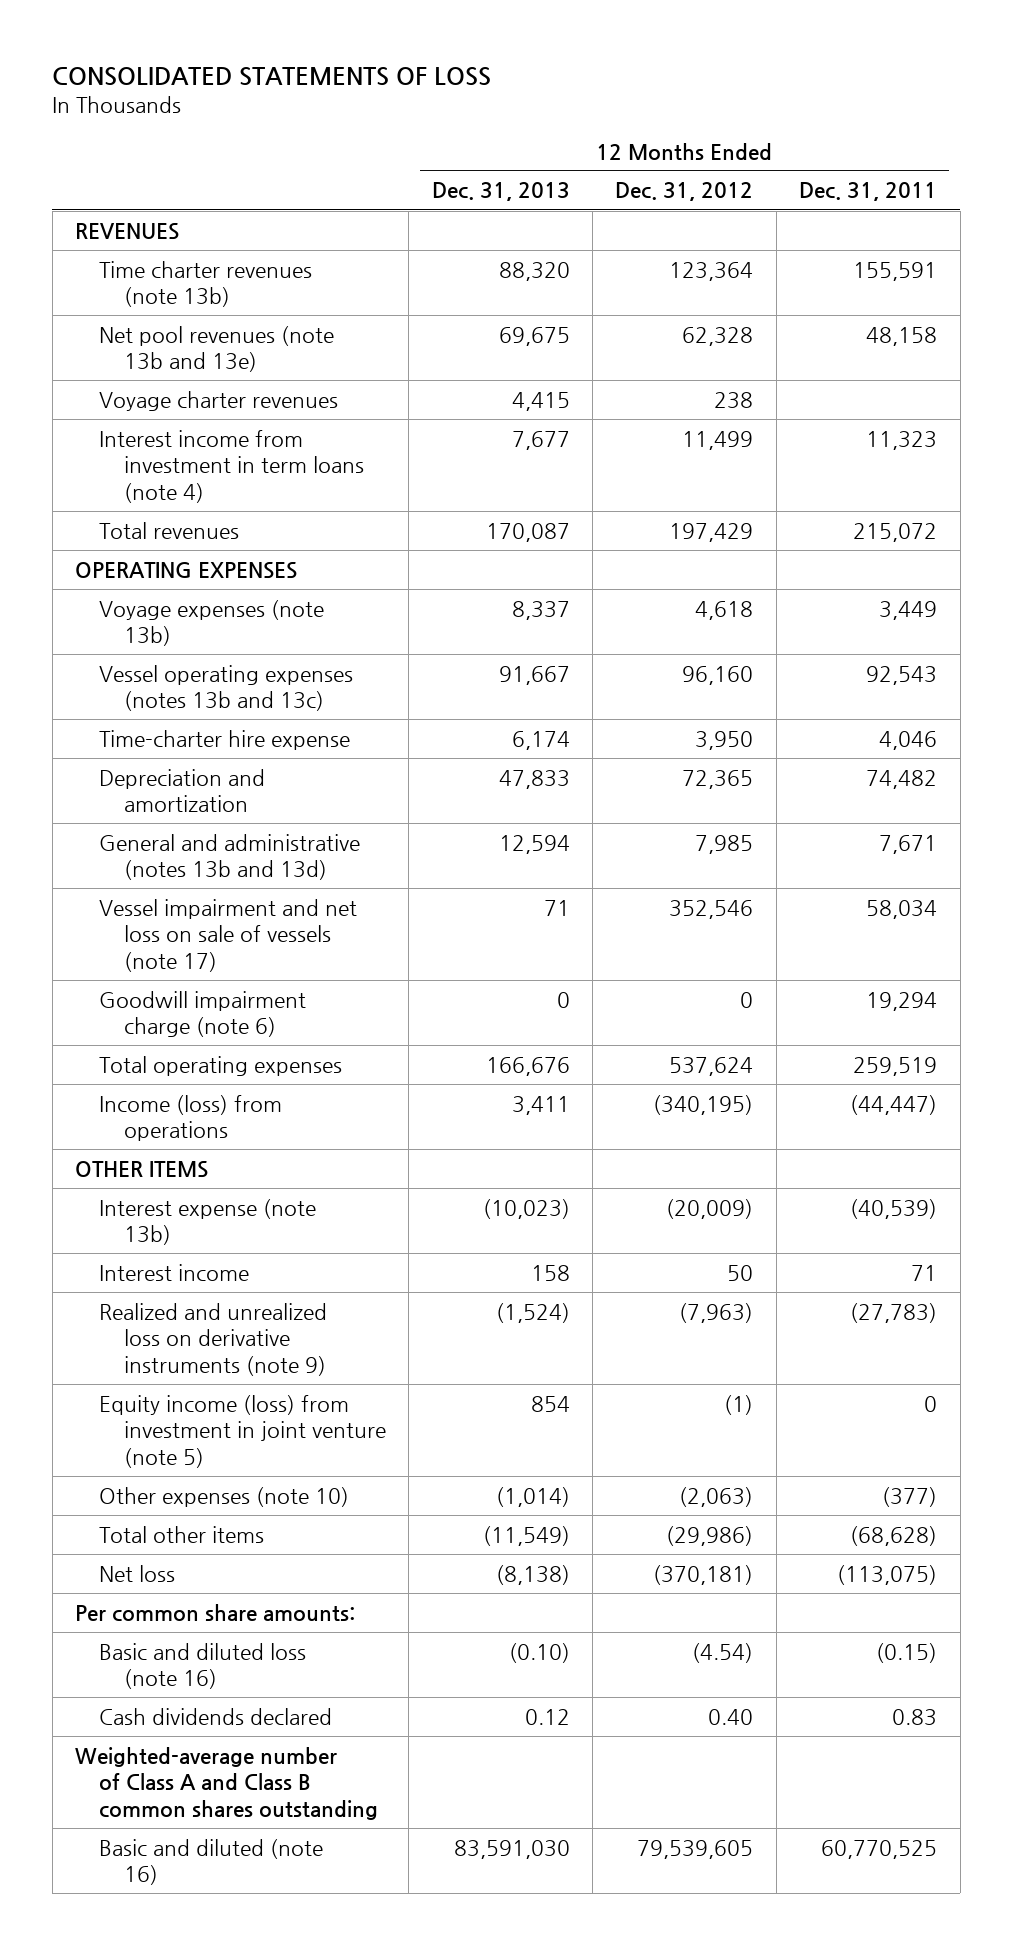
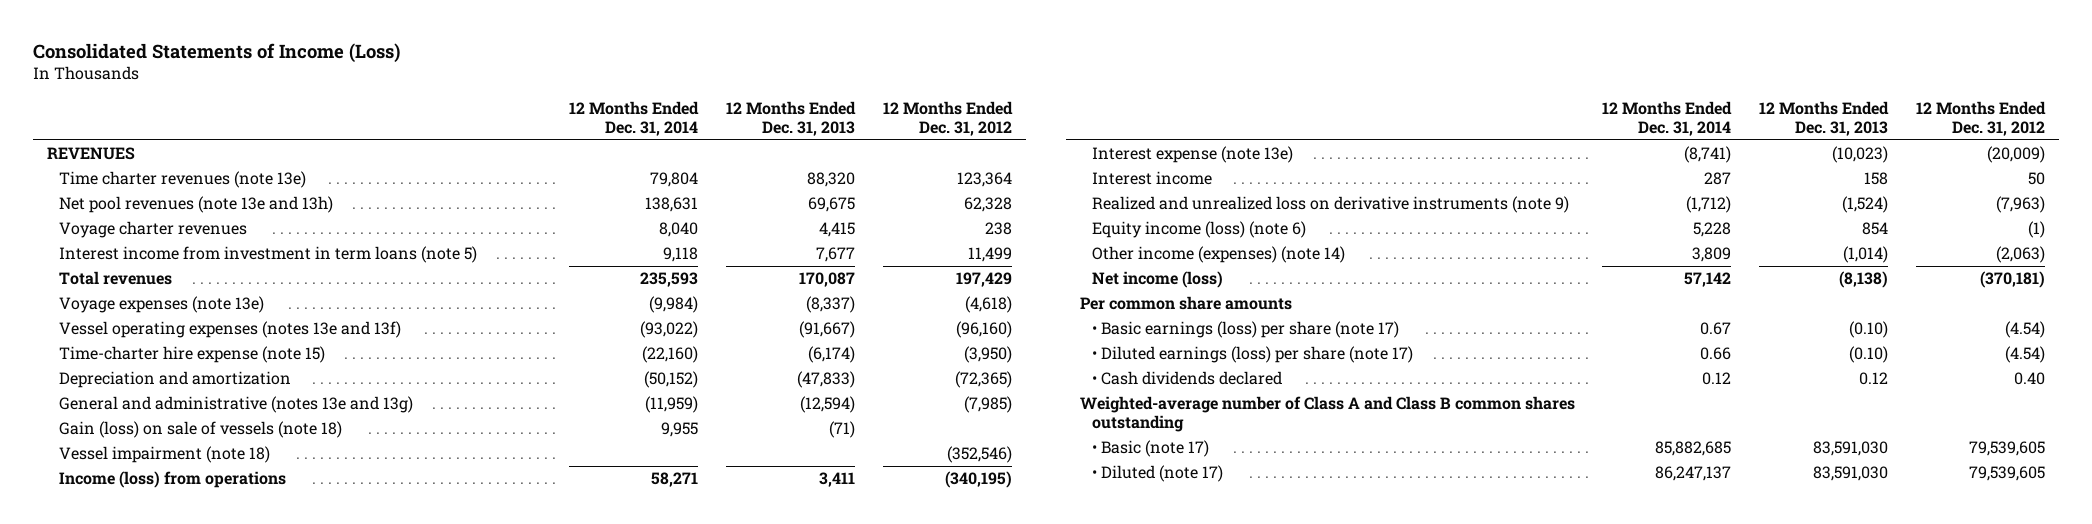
- CONSOLIDATED STATEMENTS OF LOSS
+ Consolidated Statements of Income (Loss)
- | 12 Months Ended Dec. 31, 2013 | 12 Months Ended Dec. 31, 2012 | 12 Months Ended Dec. 31, 2011
+ | 12 Months Ended Dec. 31, 2014 | 12 Months Ended Dec. 31, 2013 | 12 Months Ended Dec. 31, 2012
- Time charter revenues (note 13b) | 88,320 | 123,364 | 155,591
- Net pool revenues (note 13b and 13e) | 69,675 | 62,328 | 48,158
+ Time charter revenues (note 13e) | 79,804 | 88,320 | 123,364
+ Net pool revenues (note 13e and 13h) | 138,631 | 69,675 | 62,328
- Interest income from investment in term loans (note 4) | 7,677 | 11,499 | 11,323
+ Interest income from investment in term loans (note 5) | 9,118 | 7,677 | 11,499
- OPERATING EXPENSES
- Voyage expenses (note 13b) | 8,337 | 4,618 | 3,449
- Vessel operating expenses (notes 13b and 13c) | 91,667 | 96,160 | 92,543
- Time-charter hire expense | 6,174 | 3,950 | 4,046
- Depreciation and amortization | 47,833 | 72,365 | 74,482
- General and administrative (notes 13b and 13d) | 12,594 | 7,985 | 7,671
- Vessel impairment and net loss on sale of vessels (note 17) | 71 | 352,546 | 58,034
- Goodwill impairment charge (note 6) | 0 | 0 | 19,294
- Total operating expenses | 166,676 | 537,624 | 259,519
+ Voyage expenses (note 13e) | (9,984) | (8,337) | (4,618)
+ Vessel operating expenses (notes 13e and 13f) | (93,022) | (91,667) | (96,160)
+ Time-charter hire expense (note 15) | (22,160) | (6,174) | (3,950)
+ Depreciation and amortization | (50,152) | (47,833) | (72,365)
+ General and administrative (notes 13e and 13g) | (11,959) | (12,594) | (7,985)
+ Gain (loss) on sale of vessels (note 18) | 9,955 | (71) |
+ Vessel impairment (note 18) | | | (352,546)
- OTHER ITEMS
- Interest expense (note 13b) | (10,023) | (20,009) | (40,539)
+ Interest expense (note 13e) | (8,741) | (10,023) | (20,009)
- Equity income (loss) from investment in joint venture (note 5) | 854 | (1) | 0
- Other expenses (note 10) | (1,014) | (2,063) | (377)
- Total other items | (11,549) | (29,986) | (68,628)
- Net loss | (8,138) | (370,181) | (113,075)
- Per common share amounts:
- Basic and diluted loss (note 16) | (0.10) | (4.54) | (0.15)
- Cash dividends declared | 0.12 | 0.40 | 0.83
+ Equity income (loss) (note 6) | 5,228 | 854 | (1)
+ Other income (expenses) (note 14) | 3,809 | (1,014) | (2,063)
+ Net income (loss) | 57,142 | (8,138) | (370,181)
+ Per common share amounts
+ • Basic earnings (loss) per share (note 17) | 0.67 | (0.10) | (4.54)
+ • Diluted earnings (loss) per share (note 17) | 0.66 | (0.10) | (4.54)
+ • Cash dividends declared | 0.12 | 0.12 | 0.40
- Basic and diluted (note 16) | 83,591,030 | 79,539,605 | 60,770,525
+ • Basic (note 17) | 85,882,685 | 83,591,030 | 79,539,605
+ • Diluted (note 17) | 86,247,137 | 83,591,030 | 79,539,605

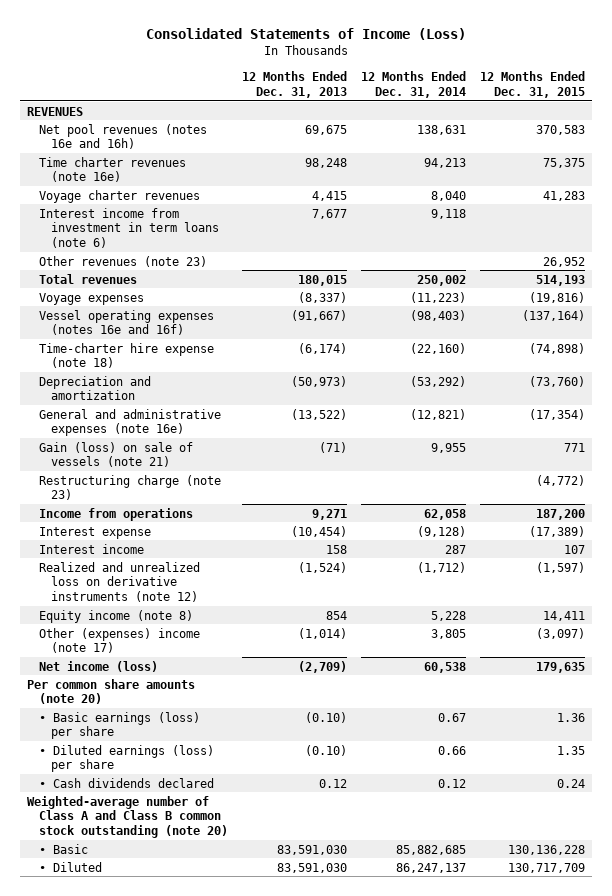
- | 12 Months Ended Dec. 31, 2014 | 12 Months Ended Dec. 31, 2013 | 12 Months Ended Dec. 31, 2012
+ | 12 Months Ended Dec. 31, 2013 | 12 Months Ended Dec. 31, 2014 | 12 Months Ended Dec. 31, 2015
- Time charter revenues (note 13e) | 79,804 | 88,320 | 123,364
- Net pool revenues (note 13e and 13h) | 138,631 | 69,675 | 62,328
+ Net pool revenues (notes 16e and 16h) | 69,675 | 138,631 | 370,583
+ Time charter revenues (note 16e) | 98,248 | 94,213 | 75,375
- Interest income from investment in term loans (note 5) | 9,118 | 7,677 | 11,499
- Total revenues | 235,593 | 170,087 | 197,429
- Voyage expenses (note 13e) | (9,984) | (8,337) | (4,618)
- Vessel operating expenses (notes 13e and 13f) | (93,022) | (91,667) | (96,160)
- Time-charter hire expense (note 15) | (22,160) | (6,174) | (3,950)
- Depreciation and amortization | (50,152) | (47,833) | (72,365)
- General and administrative (notes 13e and 13g) | (11,959) | (12,594) | (7,985)
- Gain (loss) on sale of vessels (note 18) | 9,955 | (71) |
- Vessel impairment (note 18) | | | (352,546)
- Income (loss) from operations | 58,271 | 3,411 | (340,195)
- Interest expense (note 13e) | (8,741) | (10,023) | (20,009)
+ Interest income from investment in term loans (note 6) | 7,677 | 9,118 |
+ Other revenues (note 23) | | | 26,952
+ Total revenues | 180,015 | 250,002 | 514,193
+ Voyage expenses | (8,337) | (11,223) | (19,816)
+ Vessel operating expenses (notes 16e and 16f) | (91,667) | (98,403) | (137,164)
+ Time-charter hire expense (note 18) | (6,174) | (22,160) | (74,898)
+ Depreciation and amortization | (50,973) | (53,292) | (73,760)
+ General and administrative expenses (note 16e) | (13,522) | (12,821) | (17,354)
+ Gain (loss) on sale of vessels (note 21) | (71) | 9,955 | 771
+ Restructuring charge (note 23) | | | (4,772)
+ Income from operations | 9,271 | 62,058 | 187,200
+ Interest expense | (10,454) | (9,128) | (17,389)
- Realized and unrealized loss on derivative instruments (note 9) | (1,712) | (1,524) | (7,963)
- Equity income (loss) (note 6) | 5,228 | 854 | (1)
- Other income (expenses) (note 14) | 3,809 | (1,014) | (2,063)
- Net income (loss) | 57,142 | (8,138) | (370,181)
- Per common share amounts
- • Basic earnings (loss) per share (note 17) | 0.67 | (0.10) | (4.54)
- • Diluted earnings (loss) per share (note 17) | 0.66 | (0.10) | (4.54)
+ Realized and unrealized loss on derivative instruments (note 12) | (1,524) | (1,712) | (1,597)
+ Equity income (note 8) | 854 | 5,228 | 14,411
+ Other (expenses) income (note 17) | (1,014) | 3,805 | (3,097)
+ Net income (loss) | (2,709) | 60,538 | 179,635
+ Per common share amounts (note 20)
+ • Basic earnings (loss) per share | (0.10) | 0.67 | 1.36
+ • Diluted earnings (loss) per share | (0.10) | 0.66 | 1.35
- Weighted-average number of Class A and Class B common shares outstanding
- • Basic (note 17) | 85,882,685 | 83,591,030 | 79,539,605
- • Diluted (note 17) | 86,247,137 | 83,591,030 | 79,539,605
+ Weighted-average number of Class A and Class B common stock outstanding (note 20)
+ • Basic | 83,591,030 | 85,882,685 | 130,136,228
+ • Diluted | 83,591,030 | 86,247,137 | 130,717,709

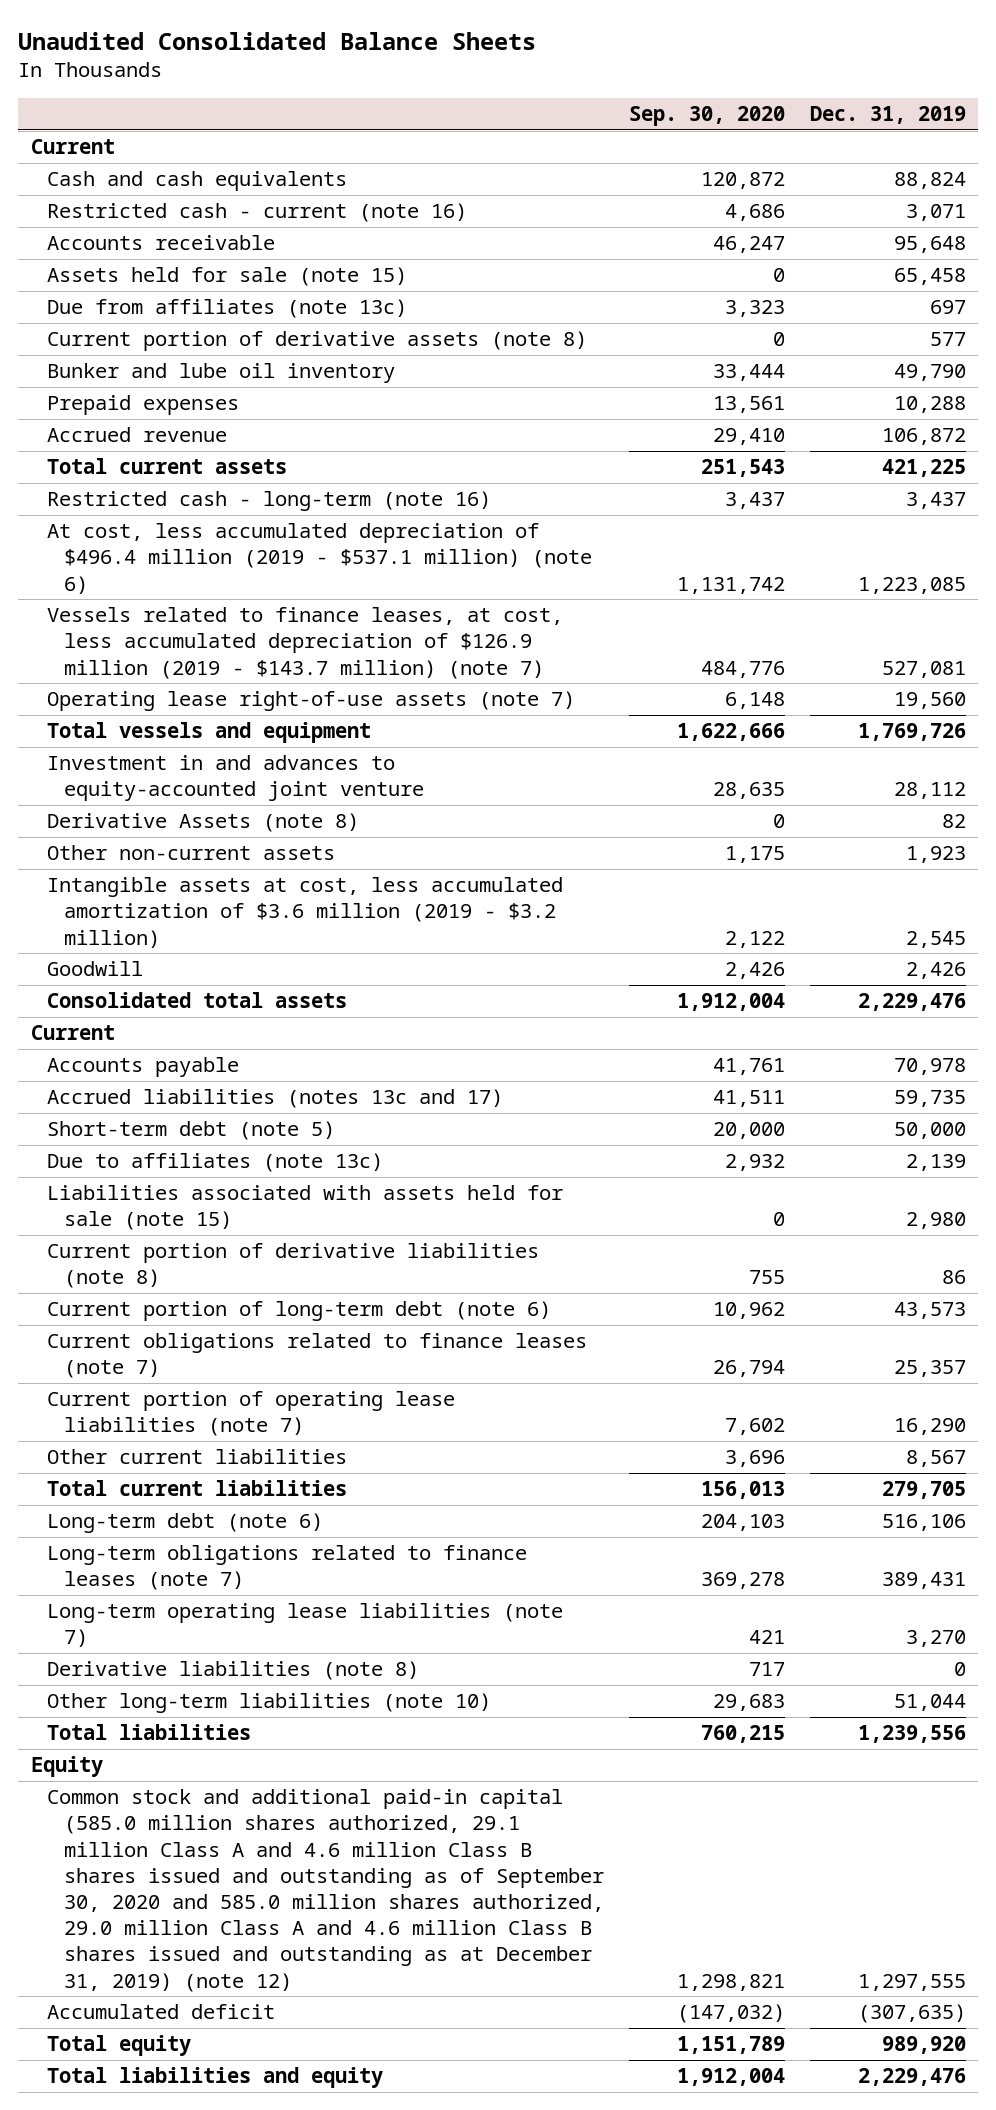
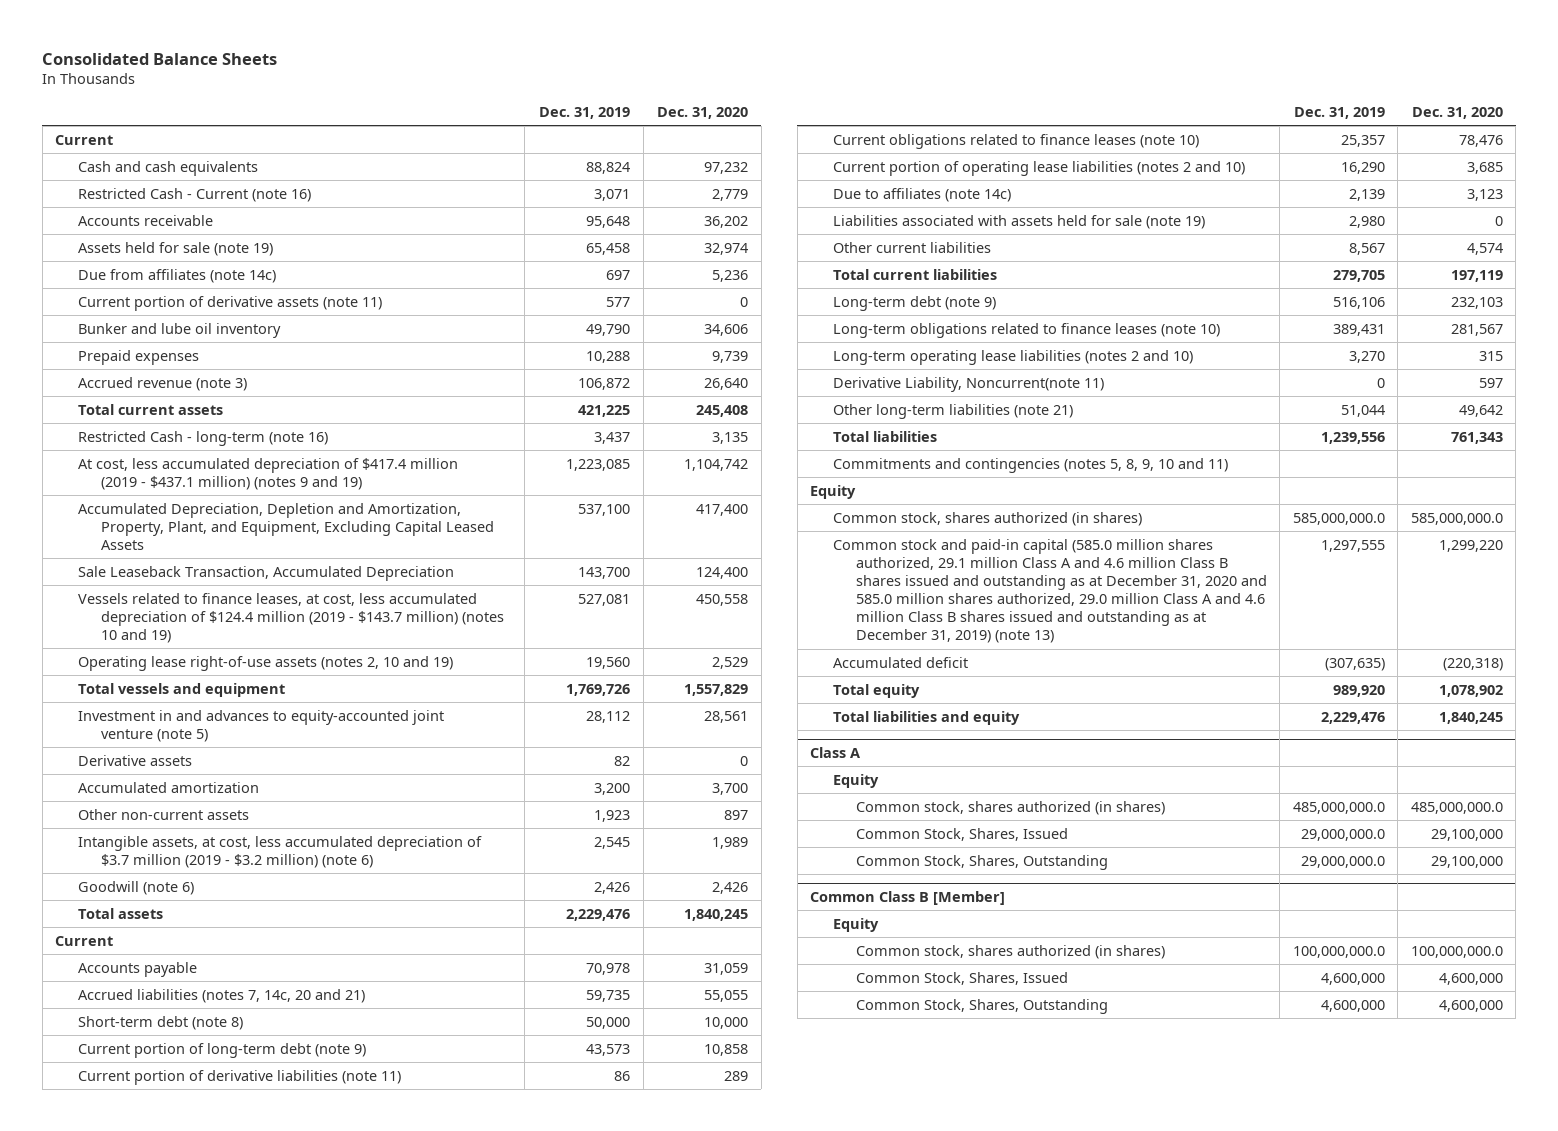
- Unaudited Consolidated Balance Sheets
+ Consolidated Balance Sheets
- | Sep. 30, 2020 | Dec. 31, 2019
+ | Dec. 31, 2019 | Dec. 31, 2020
- Restricted cash - current (note 16) | 4,686 | 3,071
+ Restricted Cash - Current (note 16) | 3,071 | 2,779
- Assets held for sale (note 15) | 0 | 65,458
- Due from affiliates (note 13c) | 3,323 | 697
- Current portion of derivative assets (note 8) | 0 | 577
+ Assets held for sale (note 19) | 65,458 | 32,974
+ Due from affiliates (note 14c) | 697 | 5,236
+ Current portion of derivative assets (note 11) | 577 | 0
- Accrued revenue | 29,410 | 106,872
+ Accrued revenue (note 3) | 106,872 | 26,640
- Restricted cash - long-term (note 16) | 3,437 | 3,437
- At cost, less accumulated depreciation of $496.4 million (2019 - $537.1 million) (note 6) | 1,131,742 | 1,223,085
- Vessels related to finance leases, at cost, less accumulated depreciation of $126.9 million (2019 - $143.7 million) (note 7) | 484,776 | 527,081
- Operating lease right-of-use assets (note 7) | 6,148 | 19,560
+ Restricted Cash - long-term (note 16) | 3,437 | 3,135
+ At cost, less accumulated depreciation of $417.4 million (2019 - $437.1 million) (notes 9 and 19) | 1,223,085 | 1,104,742
+ Accumulated Depreciation, Depletion and Amortization, Property, Plant, and Equipment, Excluding Capital Leased Assets | 537,100 | 417,400
+ Sale Leaseback Transaction, Accumulated Depreciation | 143,700 | 124,400
+ Vessels related to finance leases, at cost, less accumulated depreciation of $124.4 million (2019 - $143.7 million) (notes 10 and 19) | 527,081 | 450,558
+ Operating lease right-of-use assets (notes 2, 10 and 19) | 19,560 | 2,529
- Investment in and advances to equity-accounted joint venture | 28,635 | 28,112
- Derivative Assets (note 8) | 0 | 82
+ Investment in and advances to equity-accounted joint venture (note 5) | 28,112 | 28,561
+ Derivative assets | 82 | 0
+ Accumulated amortization | 3,200 | 3,700
- Intangible assets at cost, less accumulated amortization of $3.6 million (2019 - $3.2 million) | 2,122 | 2,545
- Goodwill | 2,426 | 2,426
- Consolidated total assets | 1,912,004 | 2,229,476
+ Intangible assets, at cost, less accumulated depreciation of $3.7 million (2019 - $3.2 million) (note 6) | 2,545 | 1,989
+ Goodwill (note 6) | 2,426 | 2,426
+ Total assets | 2,229,476 | 1,840,245
- Accrued liabilities (notes 13c and 17) | 41,511 | 59,735
- Short-term debt (note 5) | 20,000 | 50,000
- Due to affiliates (note 13c) | 2,932 | 2,139
- Liabilities associated with assets held for sale (note 15) | 0 | 2,980
- Current portion of derivative liabilities (note 8) | 755 | 86
- Current portion of long-term debt (note 6) | 10,962 | 43,573
- Current obligations related to finance leases (note 7) | 26,794 | 25,357
- Current portion of operating lease liabilities (note 7) | 7,602 | 16,290
+ Accrued liabilities (notes 7, 14c, 20 and 21) | 59,735 | 55,055
+ Short-term debt (note 8) | 50,000 | 10,000
+ Current portion of long-term debt (note 9) | 43,573 | 10,858
+ Current portion of derivative liabilities (note 11) | 86 | 289
+ Current obligations related to finance leases (note 10) | 25,357 | 78,476
+ Current portion of operating lease liabilities (notes 2 and 10) | 16,290 | 3,685
+ Due to affiliates (note 14c) | 2,139 | 3,123
+ Liabilities associated with assets held for sale (note 19) | 2,980 | 0
- Long-term debt (note 6) | 204,103 | 516,106
- Long-term obligations related to finance leases (note 7) | 369,278 | 389,431
- Long-term operating lease liabilities (note 7) | 421 | 3,270
- Derivative liabilities (note 8) | 717 | 0
- Other long-term liabilities (note 10) | 29,683 | 51,044
+ Long-term debt (note 9) | 516,106 | 232,103
+ Long-term obligations related to finance leases (note 10) | 389,431 | 281,567
+ Long-term operating lease liabilities (notes 2 and 10) | 3,270 | 315
+ Derivative Liability, Noncurrent(note 11) | 0 | 597
+ Other long-term liabilities (note 21) | 51,044 | 49,642
+ Commitments and contingencies (notes 5, 8, 9, 10 and 11)
- Common stock and additional paid-in capital (585.0 million shares authorized, 29.1 million Class A and 4.6 million Class B shares issued and outstanding as of September 30, 2020 and 585.0 million shares authorized, 29.0 million Class A and 4.6 million Class B shares issued and outstanding as at December 31, 2019) (note 12) | 1,298,821 | 1,297,555
+ Common stock, shares authorized (in shares) | 585,000,000.0 | 585,000,000.0
+ Common stock and paid-in capital (585.0 million shares authorized, 29.1 million Class A and 4.6 million Class B shares issued and outstanding as at December 31, 2020 and 585.0 million shares authorized, 29.0 million Class A and 4.6 million Class B shares issued and outstanding as at December 31, 2019) (note 13) | 1,297,555 | 1,299,220
+ Class A
+ Equity
+ Common stock, shares authorized (in shares) | 485,000,000.0 | 485,000,000.0
+ Common Stock, Shares, Issued | 29,000,000.0 | 29,100,000
+ Common Stock, Shares, Outstanding | 29,000,000.0 | 29,100,000
+ Common Class B [Member]
+ Equity
+ Common stock, shares authorized (in shares) | 100,000,000.0 | 100,000,000.0
+ Common Stock, Shares, Issued | 4,600,000 | 4,600,000
+ Common Stock, Shares, Outstanding | 4,600,000 | 4,600,000

